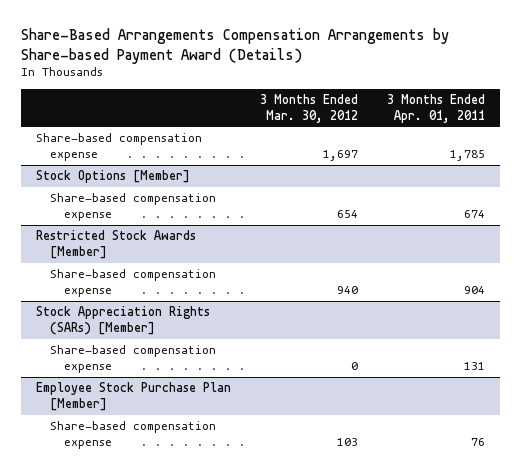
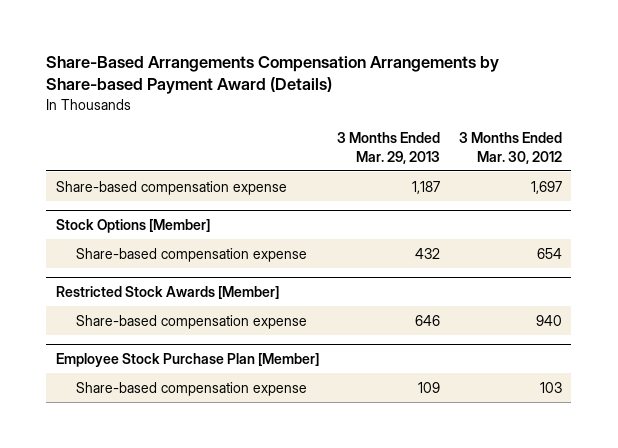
- | 3 Months Ended Mar. 30, 2012 | 3 Months Ended Apr. 01, 2011
+ | 3 Months Ended Mar. 29, 2013 | 3 Months Ended Mar. 30, 2012
- Stock Appreciation Rights (SARs) [Member]
- Share-based compensation expense | 0 | 131

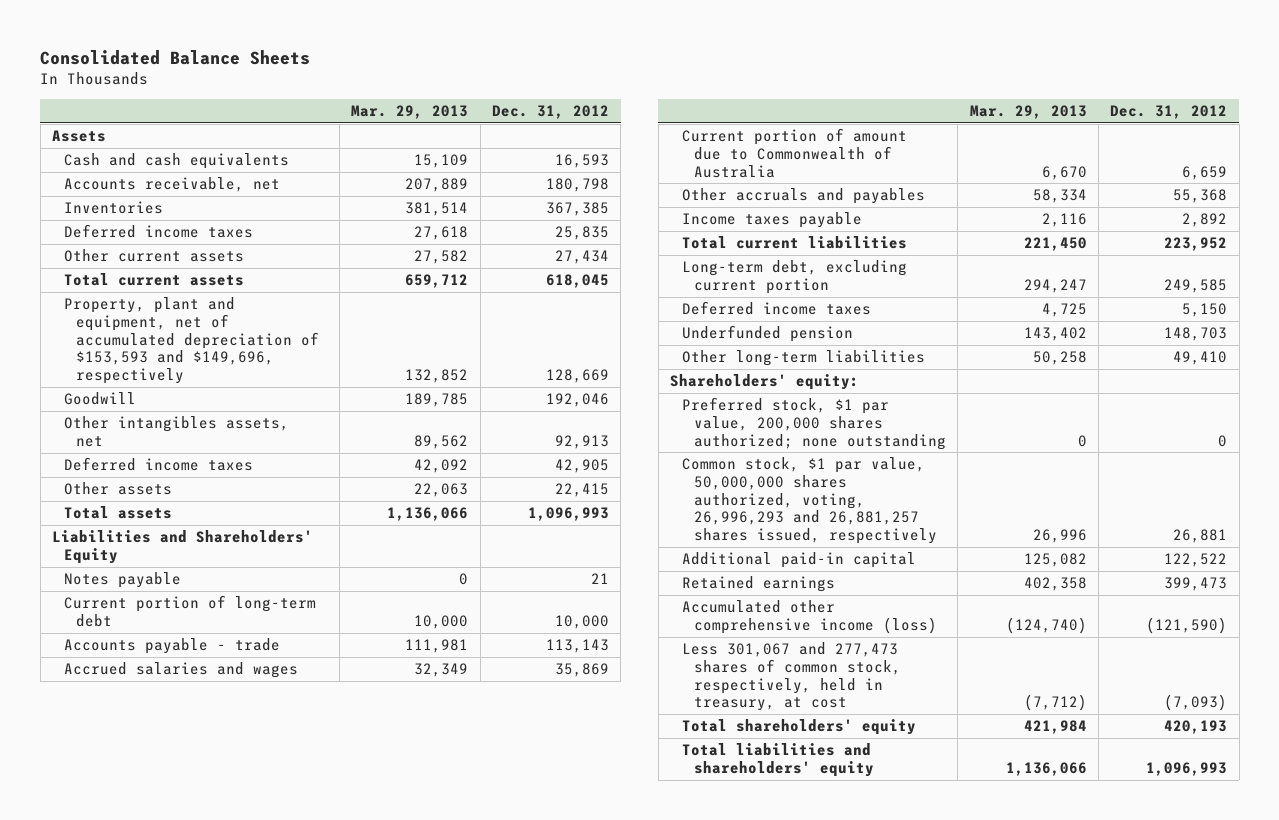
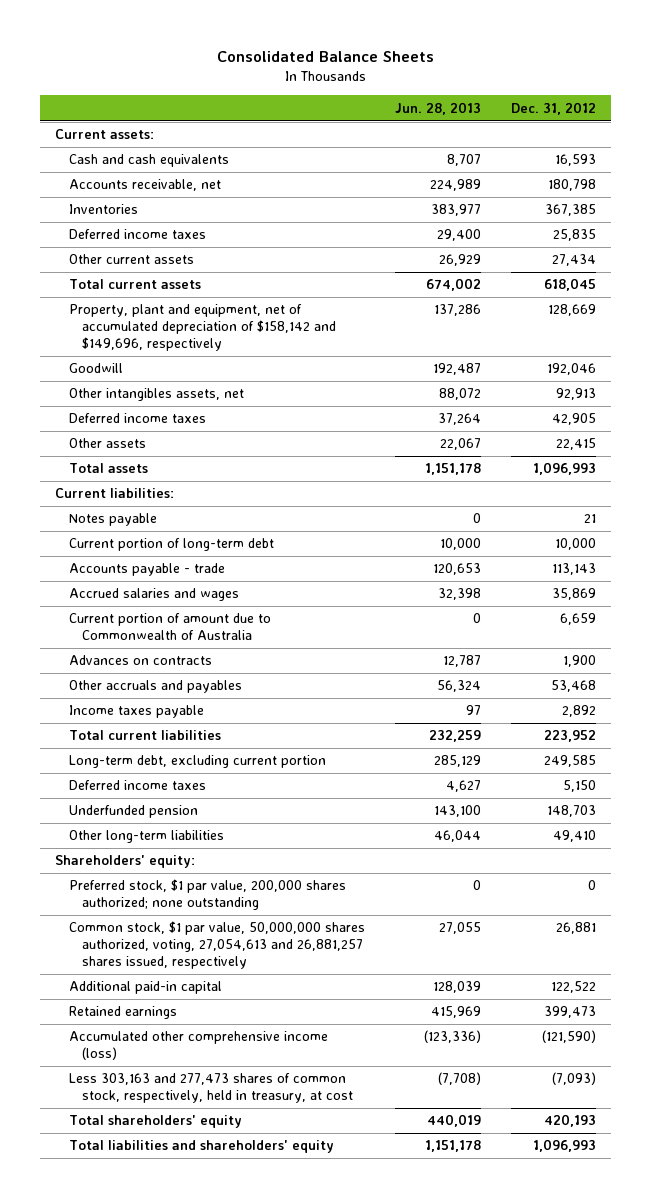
- | Mar. 29, 2013 | Dec. 31, 2012
+ | Jun. 28, 2013 | Dec. 31, 2012
- Assets
+ Current assets:
- Property, plant and equipment, net of accumulated depreciation of $153,593 and $149,696, respectively | 132,852 | 128,669
+ Property, plant and equipment, net of accumulated depreciation of $158,142 and $149,696, respectively | 137,286 | 128,669
- Liabilities and Shareholders' Equity
+ Current liabilities:
- Other accruals and payables | 58,334 | 55,368
+ Advances on contracts | 12,787 | 1,900
+ Other accruals and payables | 56,324 | 53,468
- Common stock, $1 par value, 50,000,000 shares authorized, voting, 26,996,293 and 26,881,257 shares issued, respectively | 26,996 | 26,881
+ Common stock, $1 par value, 50,000,000 shares authorized, voting, 27,054,613 and 26,881,257 shares issued, respectively | 27,055 | 26,881
- Less 301,067 and 277,473 shares of common stock, respectively, held in treasury, at cost | (7,712) | (7,093)
+ Less 303,163 and 277,473 shares of common stock, respectively, held in treasury, at cost | (7,708) | (7,093)

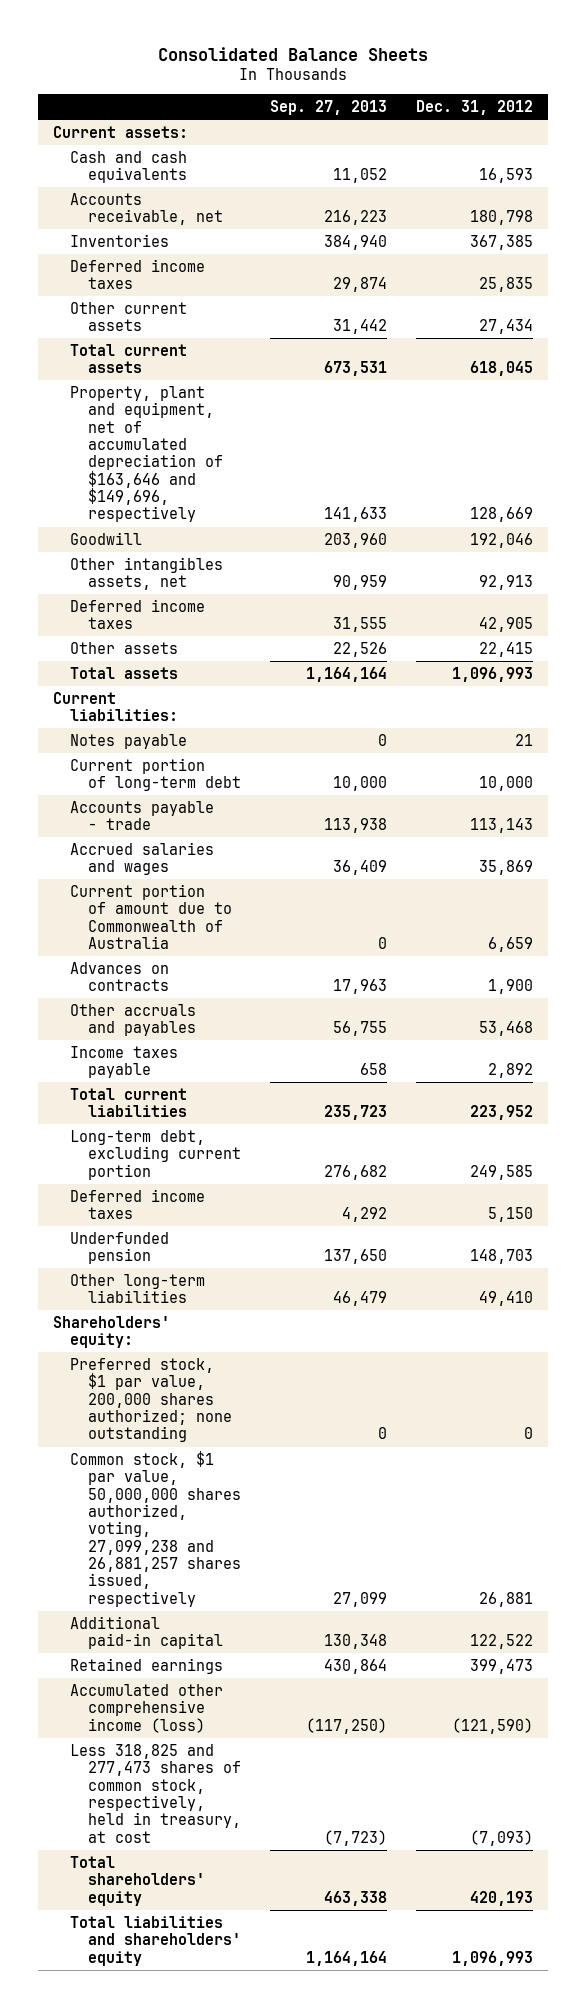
- | Jun. 28, 2013 | Dec. 31, 2012
+ | Sep. 27, 2013 | Dec. 31, 2012
- Property, plant and equipment, net of accumulated depreciation of $158,142 and $149,696, respectively | 137,286 | 128,669
+ Property, plant and equipment, net of accumulated depreciation of $163,646 and $149,696, respectively | 141,633 | 128,669
- Common stock, $1 par value, 50,000,000 shares authorized, voting, 27,054,613 and 26,881,257 shares issued, respectively | 27,055 | 26,881
+ Common stock, $1 par value, 50,000,000 shares authorized, voting, 27,099,238 and 26,881,257 shares issued, respectively | 27,099 | 26,881
- Less 303,163 and 277,473 shares of common stock, respectively, held in treasury, at cost | (7,708) | (7,093)
+ Less 318,825 and 277,473 shares of common stock, respectively, held in treasury, at cost | (7,723) | (7,093)

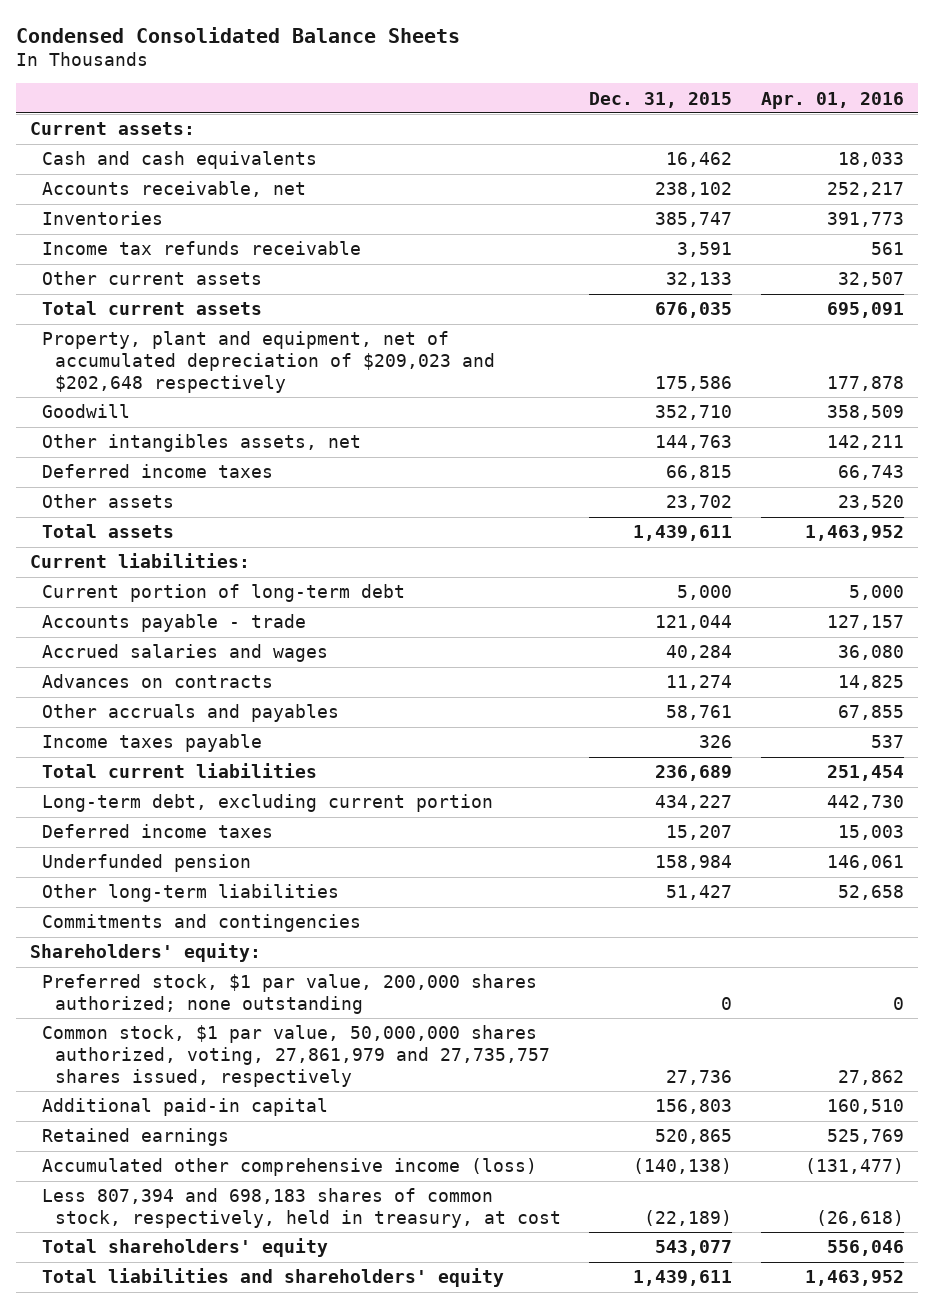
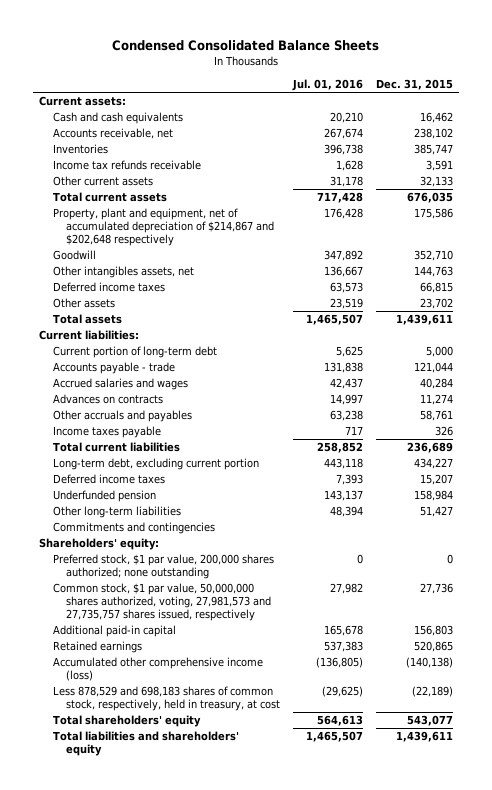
- | Dec. 31, 2015 | Apr. 01, 2016
+ | Jul. 01, 2016 | Dec. 31, 2015
- Property, plant and equipment, net of accumulated depreciation of $209,023 and $202,648 respectively | 175,586 | 177,878
+ Property, plant and equipment, net of accumulated depreciation of $214,867 and $202,648 respectively | 176,428 | 175,586
- Common stock, $1 par value, 50,000,000 shares authorized, voting, 27,861,979 and 27,735,757 shares issued, respectively | 27,736 | 27,862
+ Common stock, $1 par value, 50,000,000 shares authorized, voting, 27,981,573 and 27,735,757 shares issued, respectively | 27,982 | 27,736
- Less 807,394 and 698,183 shares of common stock, respectively, held in treasury, at cost | (22,189) | (26,618)
+ Less 878,529 and 698,183 shares of common stock, respectively, held in treasury, at cost | (29,625) | (22,189)

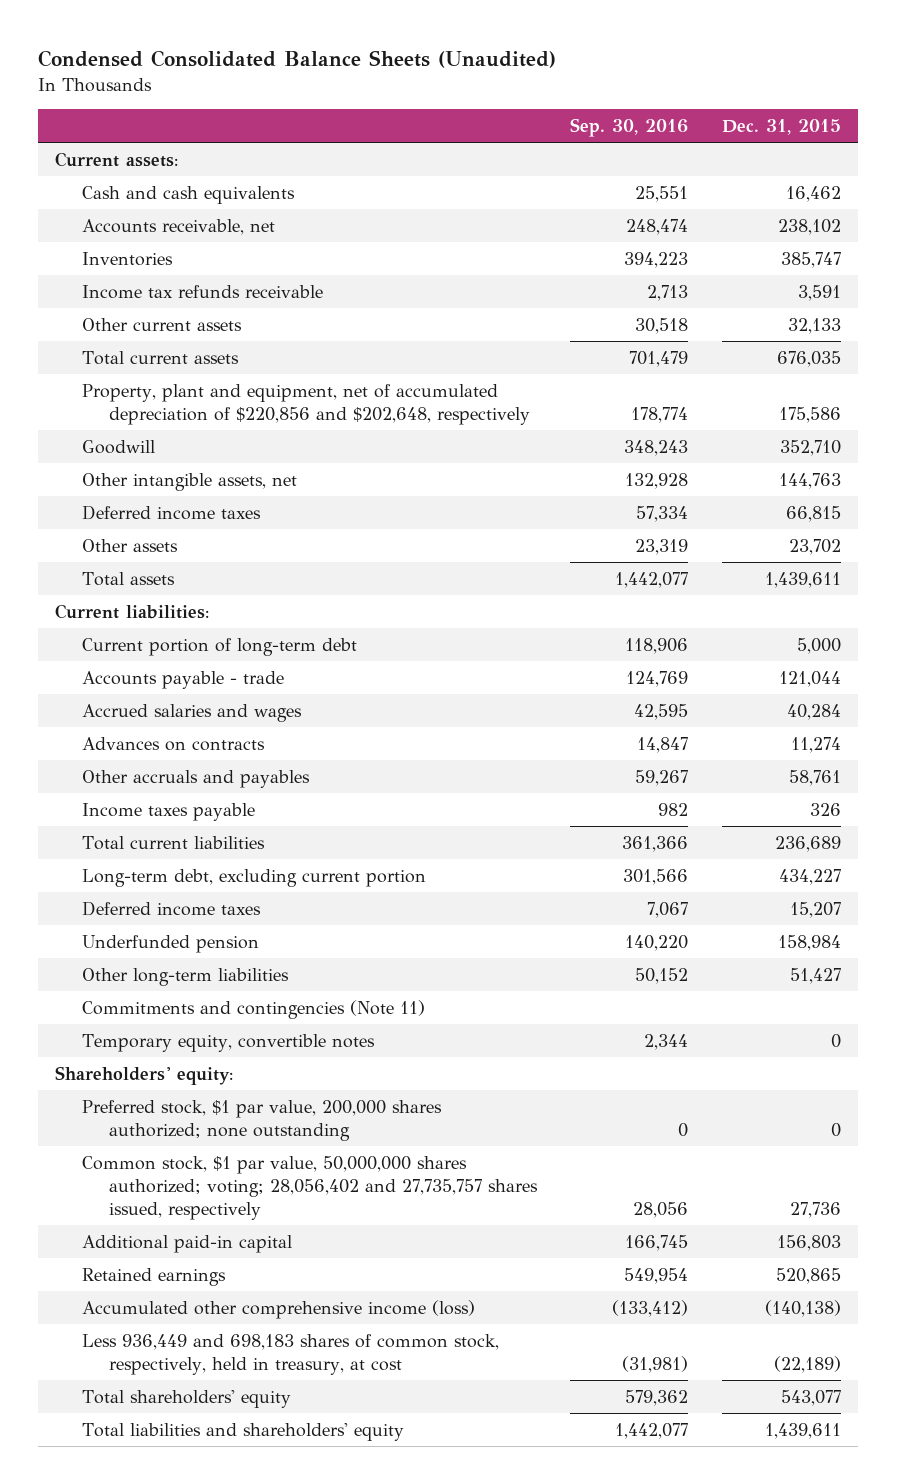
- Condensed Consolidated Balance Sheets
+ Condensed Consolidated Balance Sheets (Unaudited)
- | Jul. 01, 2016 | Dec. 31, 2015
+ | Sep. 30, 2016 | Dec. 31, 2015
- Property, plant and equipment, net of accumulated depreciation of $214,867 and $202,648 respectively | 176,428 | 175,586
+ Property, plant and equipment, net of accumulated depreciation of $220,856 and $202,648, respectively | 178,774 | 175,586
- Other intangibles assets, net | 136,667 | 144,763
+ Other intangible assets, net | 132,928 | 144,763
- Commitments and contingencies
+ Commitments and contingencies (Note 11)
+ Temporary equity, convertible notes | 2,344 | 0
- Common stock, $1 par value, 50,000,000 shares authorized, voting, 27,981,573 and 27,735,757 shares issued, respectively | 27,982 | 27,736
+ Common stock, $1 par value, 50,000,000 shares authorized; voting; 28,056,402 and 27,735,757 shares issued, respectively | 28,056 | 27,736
- Less 878,529 and 698,183 shares of common stock, respectively, held in treasury, at cost | (29,625) | (22,189)
+ Less 936,449 and 698,183 shares of common stock, respectively, held in treasury, at cost | (31,981) | (22,189)

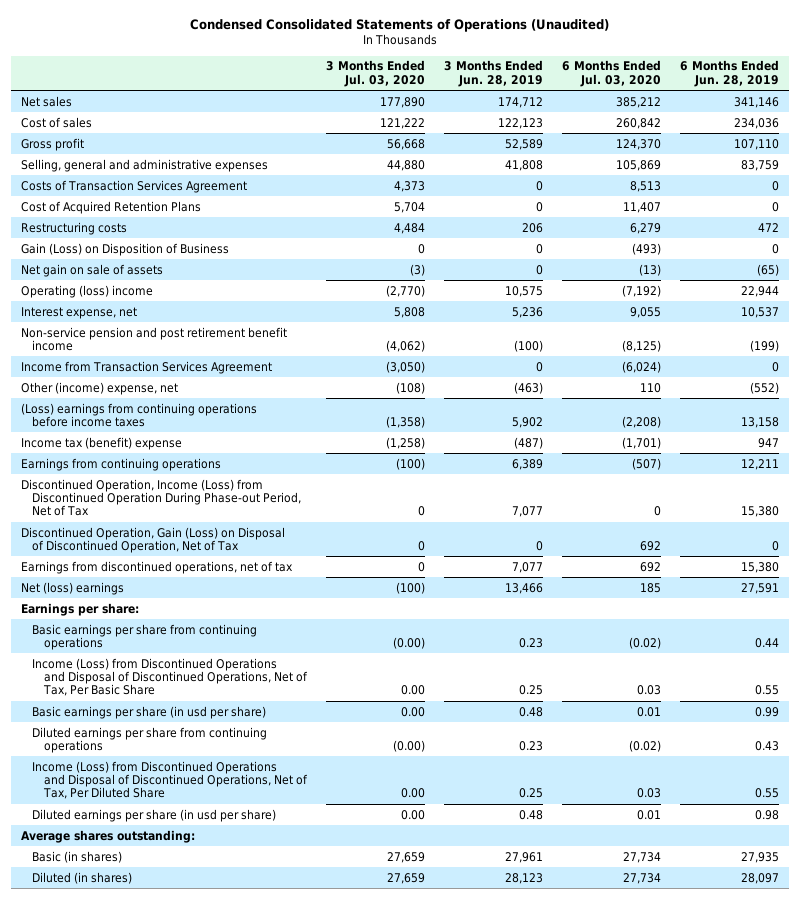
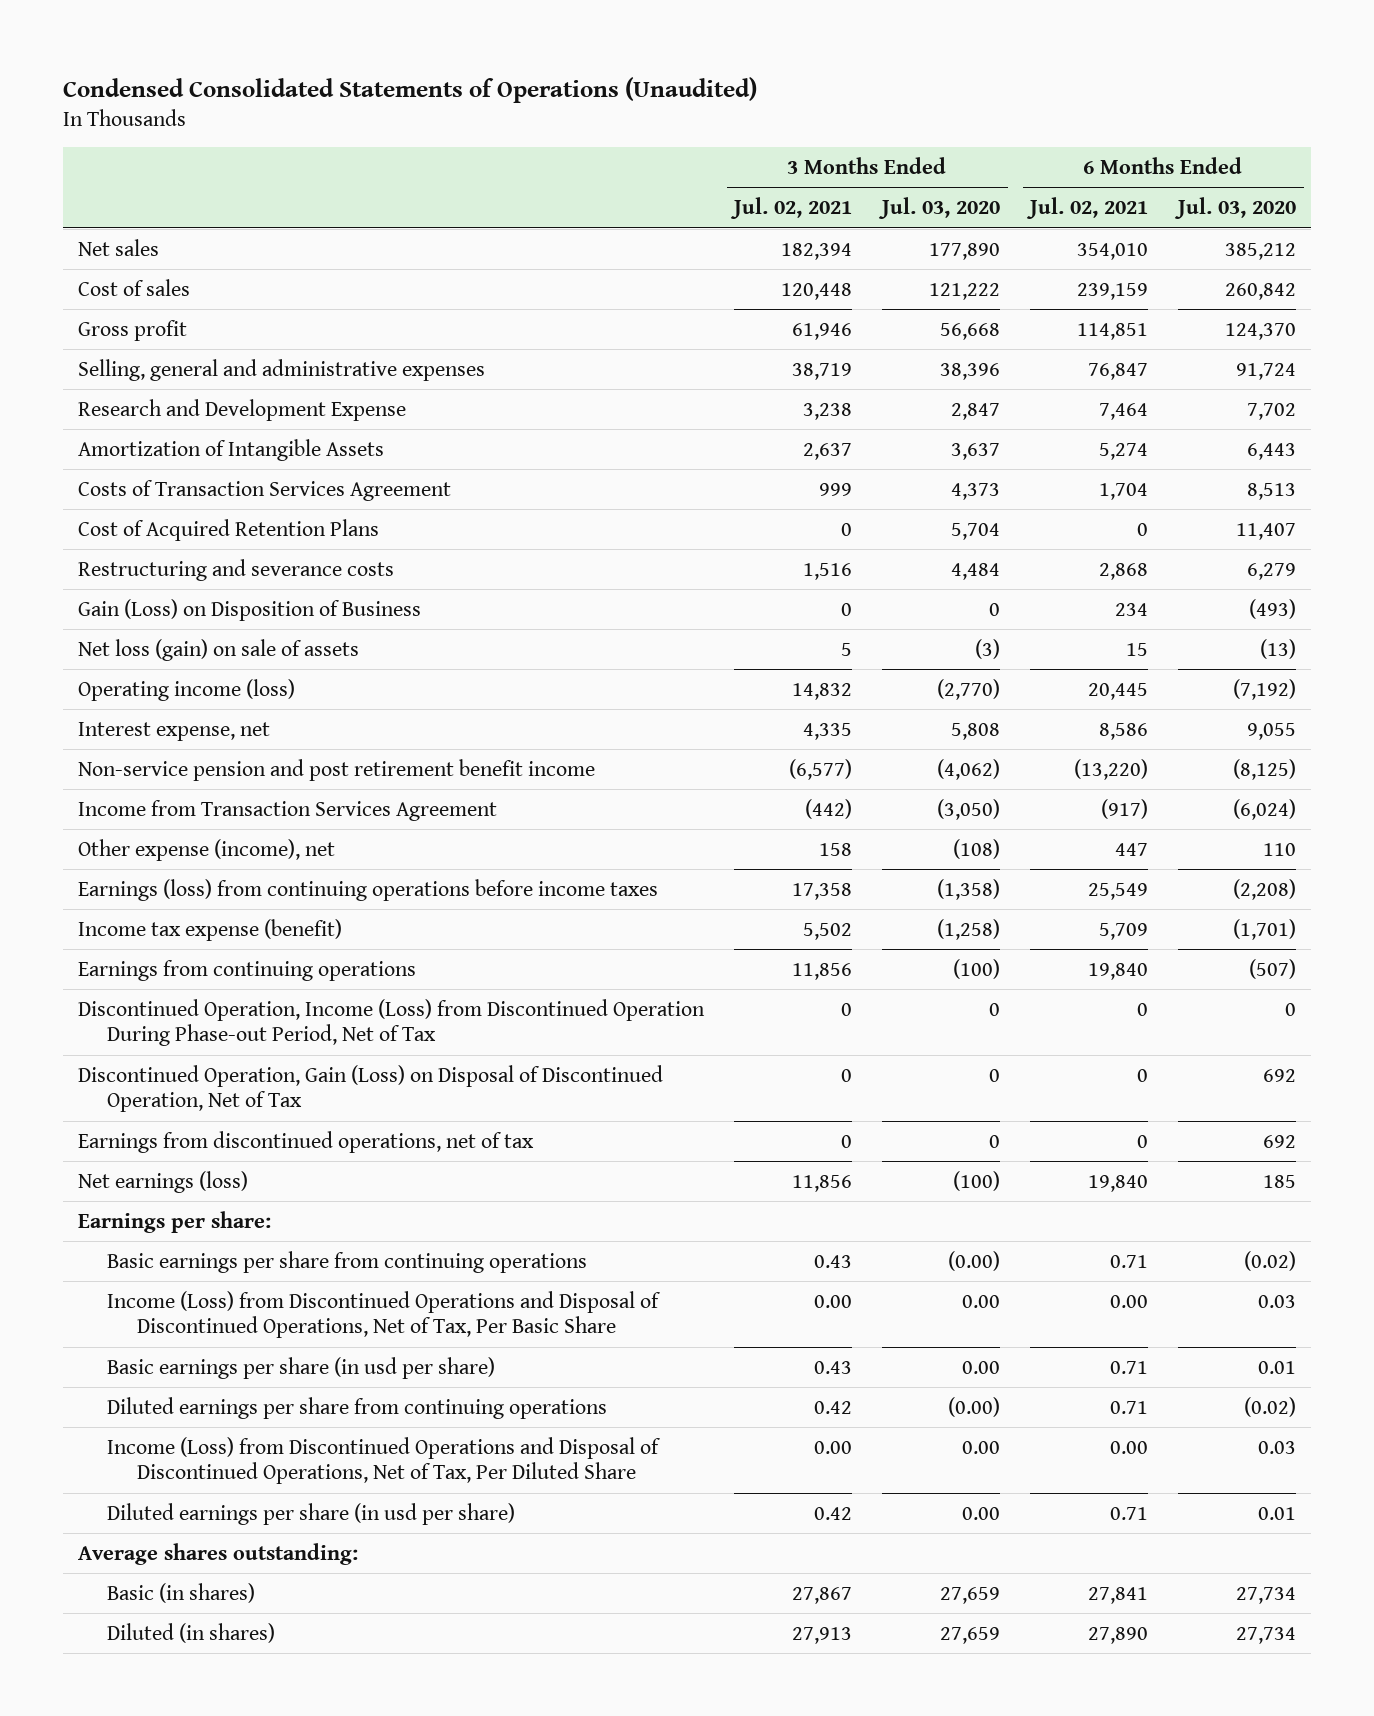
- | 3 Months Ended Jul. 03, 2020 | 3 Months Ended Jun. 28, 2019 | 6 Months Ended Jul. 03, 2020 | 6 Months Ended Jun. 28, 2019
+ | 3 Months Ended Jul. 02, 2021 | 3 Months Ended Jul. 03, 2020 | 6 Months Ended Jul. 02, 2021 | 6 Months Ended Jul. 03, 2020
- Selling, general and administrative expenses | 44,880 | 41,808 | 105,869 | 83,759
+ Selling, general and administrative expenses | 38,719 | 38,396 | 76,847 | 91,724
+ Research and Development Expense | 3,238 | 2,847 | 7,464 | 7,702
+ Amortization of Intangible Assets | 2,637 | 3,637 | 5,274 | 6,443
- Restructuring costs | 4,484 | 206 | 6,279 | 472
+ Restructuring and severance costs | 1,516 | 4,484 | 2,868 | 6,279
- Net gain on sale of assets | (3) | 0 | (13) | (65)
- Operating (loss) income | (2,770) | 10,575 | (7,192) | 22,944
+ Net loss (gain) on sale of assets | 5 | (3) | 15 | (13)
+ Operating income (loss) | 14,832 | (2,770) | 20,445 | (7,192)
- Other (income) expense, net | (108) | (463) | 110 | (552)
- (Loss) earnings from continuing operations before income taxes | (1,358) | 5,902 | (2,208) | 13,158
- Income tax (benefit) expense | (1,258) | (487) | (1,701) | 947
+ Other expense (income), net | 158 | (108) | 447 | 110
+ Earnings (loss) from continuing operations before income taxes | 17,358 | (1,358) | 25,549 | (2,208)
+ Income tax expense (benefit) | 5,502 | (1,258) | 5,709 | (1,701)
- Net (loss) earnings | (100) | 13,466 | 185 | 27,591
+ Net earnings (loss) | 11,856 | (100) | 19,840 | 185

